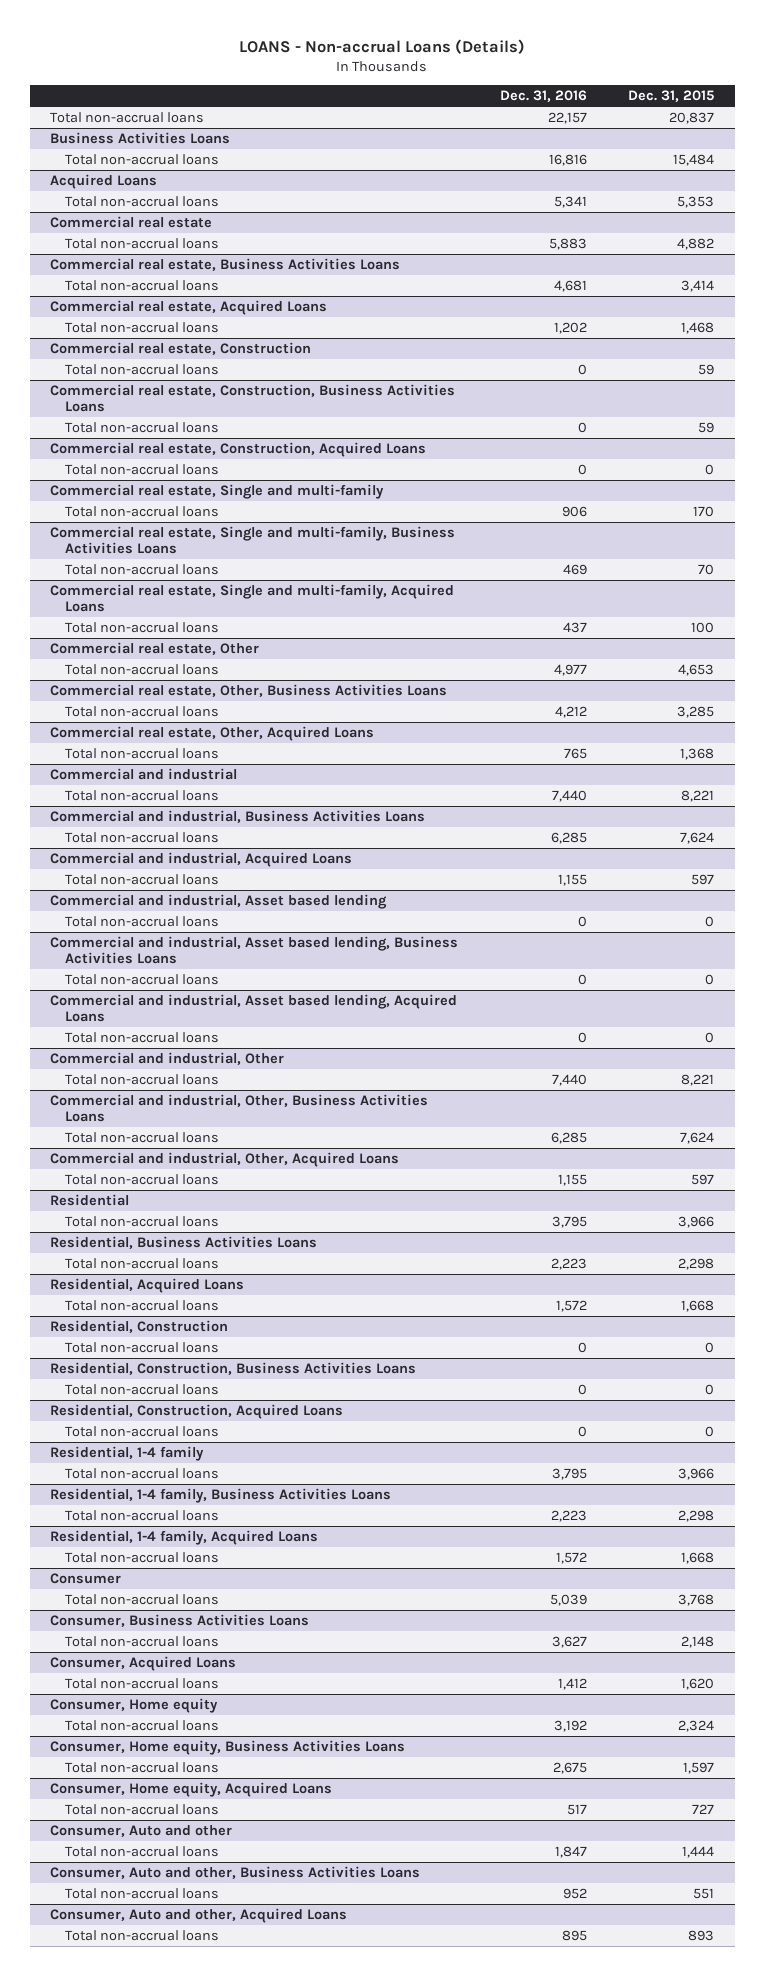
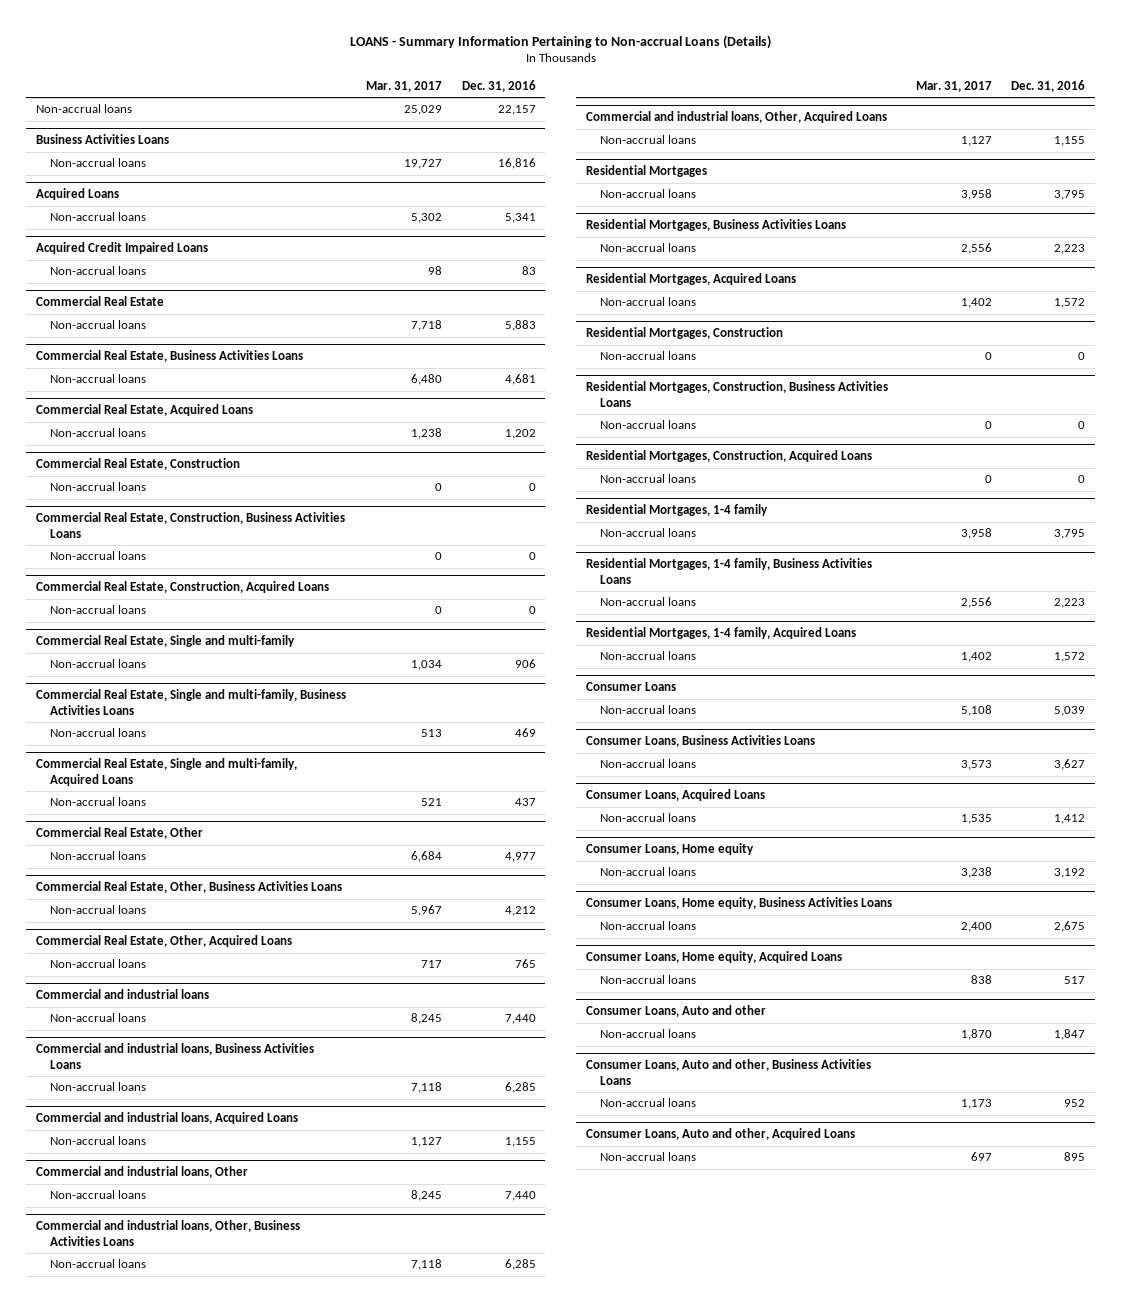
- LOANS - Non-accrual Loans (Details)
+ LOANS - Summary Information Pertaining to Non-accrual Loans (Details)
- | Dec. 31, 2016 | Dec. 31, 2015
+ | Mar. 31, 2017 | Dec. 31, 2016
- Total non-accrual loans | 22,157 | 20,837
+ Non-accrual loans | 25,029 | 22,157
@ Business Activities Loans
- Total non-accrual loans | 16,816 | 15,484
+ Non-accrual loans | 19,727 | 16,816
@ Acquired Loans
- Total non-accrual loans | 5,341 | 5,353
- Commercial real estate
- Total non-accrual loans | 5,883 | 4,882
- Commercial real estate, Business Activities Loans
- Total non-accrual loans | 4,681 | 3,414
- Commercial real estate, Acquired Loans
- Total non-accrual loans | 1,202 | 1,468
- Commercial real estate, Construction
- Total non-accrual loans | 0 | 59
- Commercial real estate, Construction, Business Activities Loans
- Total non-accrual loans | 0 | 59
- Commercial real estate, Construction, Acquired Loans
- Total non-accrual loans | 0 | 0
- Commercial real estate, Single and multi-family
- Total non-accrual loans | 906 | 170
- Commercial real estate, Single and multi-family, Business Activities Loans
- Total non-accrual loans | 469 | 70
- Commercial real estate, Single and multi-family, Acquired Loans
- Total non-accrual loans | 437 | 100
- Commercial real estate, Other
- Total non-accrual loans | 4,977 | 4,653
- Commercial real estate, Other, Business Activities Loans
- Total non-accrual loans | 4,212 | 3,285
- Commercial real estate, Other, Acquired Loans
- Total non-accrual loans | 765 | 1,368
- Commercial and industrial
- Total non-accrual loans | 7,440 | 8,221
- Commercial and industrial, Business Activities Loans
- Total non-accrual loans | 6,285 | 7,624
- Commercial and industrial, Acquired Loans
- Total non-accrual loans | 1,155 | 597
- Commercial and industrial, Asset based lending
- Total non-accrual loans | 0 | 0
- Commercial and industrial, Asset based lending, Business Activities Loans
- Total non-accrual loans | 0 | 0
- Commercial and industrial, Asset based lending, Acquired Loans
- Total non-accrual loans | 0 | 0
- Commercial and industrial, Other
- Total non-accrual loans | 7,440 | 8,221
- Commercial and industrial, Other, Business Activities Loans
- Total non-accrual loans | 6,285 | 7,624
- Commercial and industrial, Other, Acquired Loans
- Total non-accrual loans | 1,155 | 597
- Residential
- Total non-accrual loans | 3,795 | 3,966
- Residential, Business Activities Loans
- Total non-accrual loans | 2,223 | 2,298
- Residential, Acquired Loans
- Total non-accrual loans | 1,572 | 1,668
- Residential, Construction
- Total non-accrual loans | 0 | 0
- Residential, Construction, Business Activities Loans
- Total non-accrual loans | 0 | 0
- Residential, Construction, Acquired Loans
- Total non-accrual loans | 0 | 0
- Residential, 1-4 family
- Total non-accrual loans | 3,795 | 3,966
- Residential, 1-4 family, Business Activities Loans
- Total non-accrual loans | 2,223 | 2,298
- Residential, 1-4 family, Acquired Loans
- Total non-accrual loans | 1,572 | 1,668
- Consumer
- Total non-accrual loans | 5,039 | 3,768
- Consumer, Business Activities Loans
- Total non-accrual loans | 3,627 | 2,148
- Consumer, Acquired Loans
- Total non-accrual loans | 1,412 | 1,620
- Consumer, Home equity
- Total non-accrual loans | 3,192 | 2,324
- Consumer, Home equity, Business Activities Loans
- Total non-accrual loans | 2,675 | 1,597
- Consumer, Home equity, Acquired Loans
- Total non-accrual loans | 517 | 727
- Consumer, Auto and other
- Total non-accrual loans | 1,847 | 1,444
- Consumer, Auto and other, Business Activities Loans
- Total non-accrual loans | 952 | 551
- Consumer, Auto and other, Acquired Loans
- Total non-accrual loans | 895 | 893
@ Acquired Loans
+ Non-accrual loans | 5,302 | 5,341
+ Acquired Credit Impaired Loans
+ Non-accrual loans | 98 | 83
+ Commercial Real Estate
+ Non-accrual loans | 7,718 | 5,883
+ Commercial Real Estate, Business Activities Loans
+ Non-accrual loans | 6,480 | 4,681
+ Commercial Real Estate, Acquired Loans
+ Non-accrual loans | 1,238 | 1,202
+ Commercial Real Estate, Construction
+ Non-accrual loans | 0 | 0
+ Commercial Real Estate, Construction, Business Activities Loans
+ Non-accrual loans | 0 | 0
+ Commercial Real Estate, Construction, Acquired Loans
+ Non-accrual loans | 0 | 0
+ Commercial Real Estate, Single and multi-family
+ Non-accrual loans | 1,034 | 906
+ Commercial Real Estate, Single and multi-family, Business Activities Loans
+ Non-accrual loans | 513 | 469
+ Commercial Real Estate, Single and multi-family, Acquired Loans
+ Non-accrual loans | 521 | 437
+ Commercial Real Estate, Other
+ Non-accrual loans | 6,684 | 4,977
+ Commercial Real Estate, Other, Business Activities Loans
+ Non-accrual loans | 5,967 | 4,212
+ Commercial Real Estate, Other, Acquired Loans
+ Non-accrual loans | 717 | 765
+ Commercial and industrial loans
+ Non-accrual loans | 8,245 | 7,440
+ Commercial and industrial loans, Business Activities Loans
+ Non-accrual loans | 7,118 | 6,285
+ Commercial and industrial loans, Acquired Loans
+ Non-accrual loans | 1,127 | 1,155
+ Commercial and industrial loans, Other
+ Non-accrual loans | 8,245 | 7,440
+ Commercial and industrial loans, Other, Business Activities Loans
+ Non-accrual loans | 7,118 | 6,285
+ Commercial and industrial loans, Other, Acquired Loans
+ Non-accrual loans | 1,127 | 1,155
+ Residential Mortgages
+ Non-accrual loans | 3,958 | 3,795
+ Residential Mortgages, Business Activities Loans
+ Non-accrual loans | 2,556 | 2,223
+ Residential Mortgages, Acquired Loans
+ Non-accrual loans | 1,402 | 1,572
+ Residential Mortgages, Construction
+ Non-accrual loans | 0 | 0
+ Residential Mortgages, Construction, Business Activities Loans
+ Non-accrual loans | 0 | 0
+ Residential Mortgages, Construction, Acquired Loans
+ Non-accrual loans | 0 | 0
+ Residential Mortgages, 1-4 family
+ Non-accrual loans | 3,958 | 3,795
+ Residential Mortgages, 1-4 family, Business Activities Loans
+ Non-accrual loans | 2,556 | 2,223
+ Residential Mortgages, 1-4 family, Acquired Loans
+ Non-accrual loans | 1,402 | 1,572
+ Consumer Loans
+ Non-accrual loans | 5,108 | 5,039
+ Consumer Loans, Business Activities Loans
+ Non-accrual loans | 3,573 | 3,627
+ Consumer Loans, Acquired Loans
+ Non-accrual loans | 1,535 | 1,412
+ Consumer Loans, Home equity
+ Non-accrual loans | 3,238 | 3,192
+ Consumer Loans, Home equity, Business Activities Loans
+ Non-accrual loans | 2,400 | 2,675
+ Consumer Loans, Home equity, Acquired Loans
+ Non-accrual loans | 838 | 517
+ Consumer Loans, Auto and other
+ Non-accrual loans | 1,870 | 1,847
+ Consumer Loans, Auto and other, Business Activities Loans
+ Non-accrual loans | 1,173 | 952
+ Consumer Loans, Auto and other, Acquired Loans
+ Non-accrual loans | 697 | 895

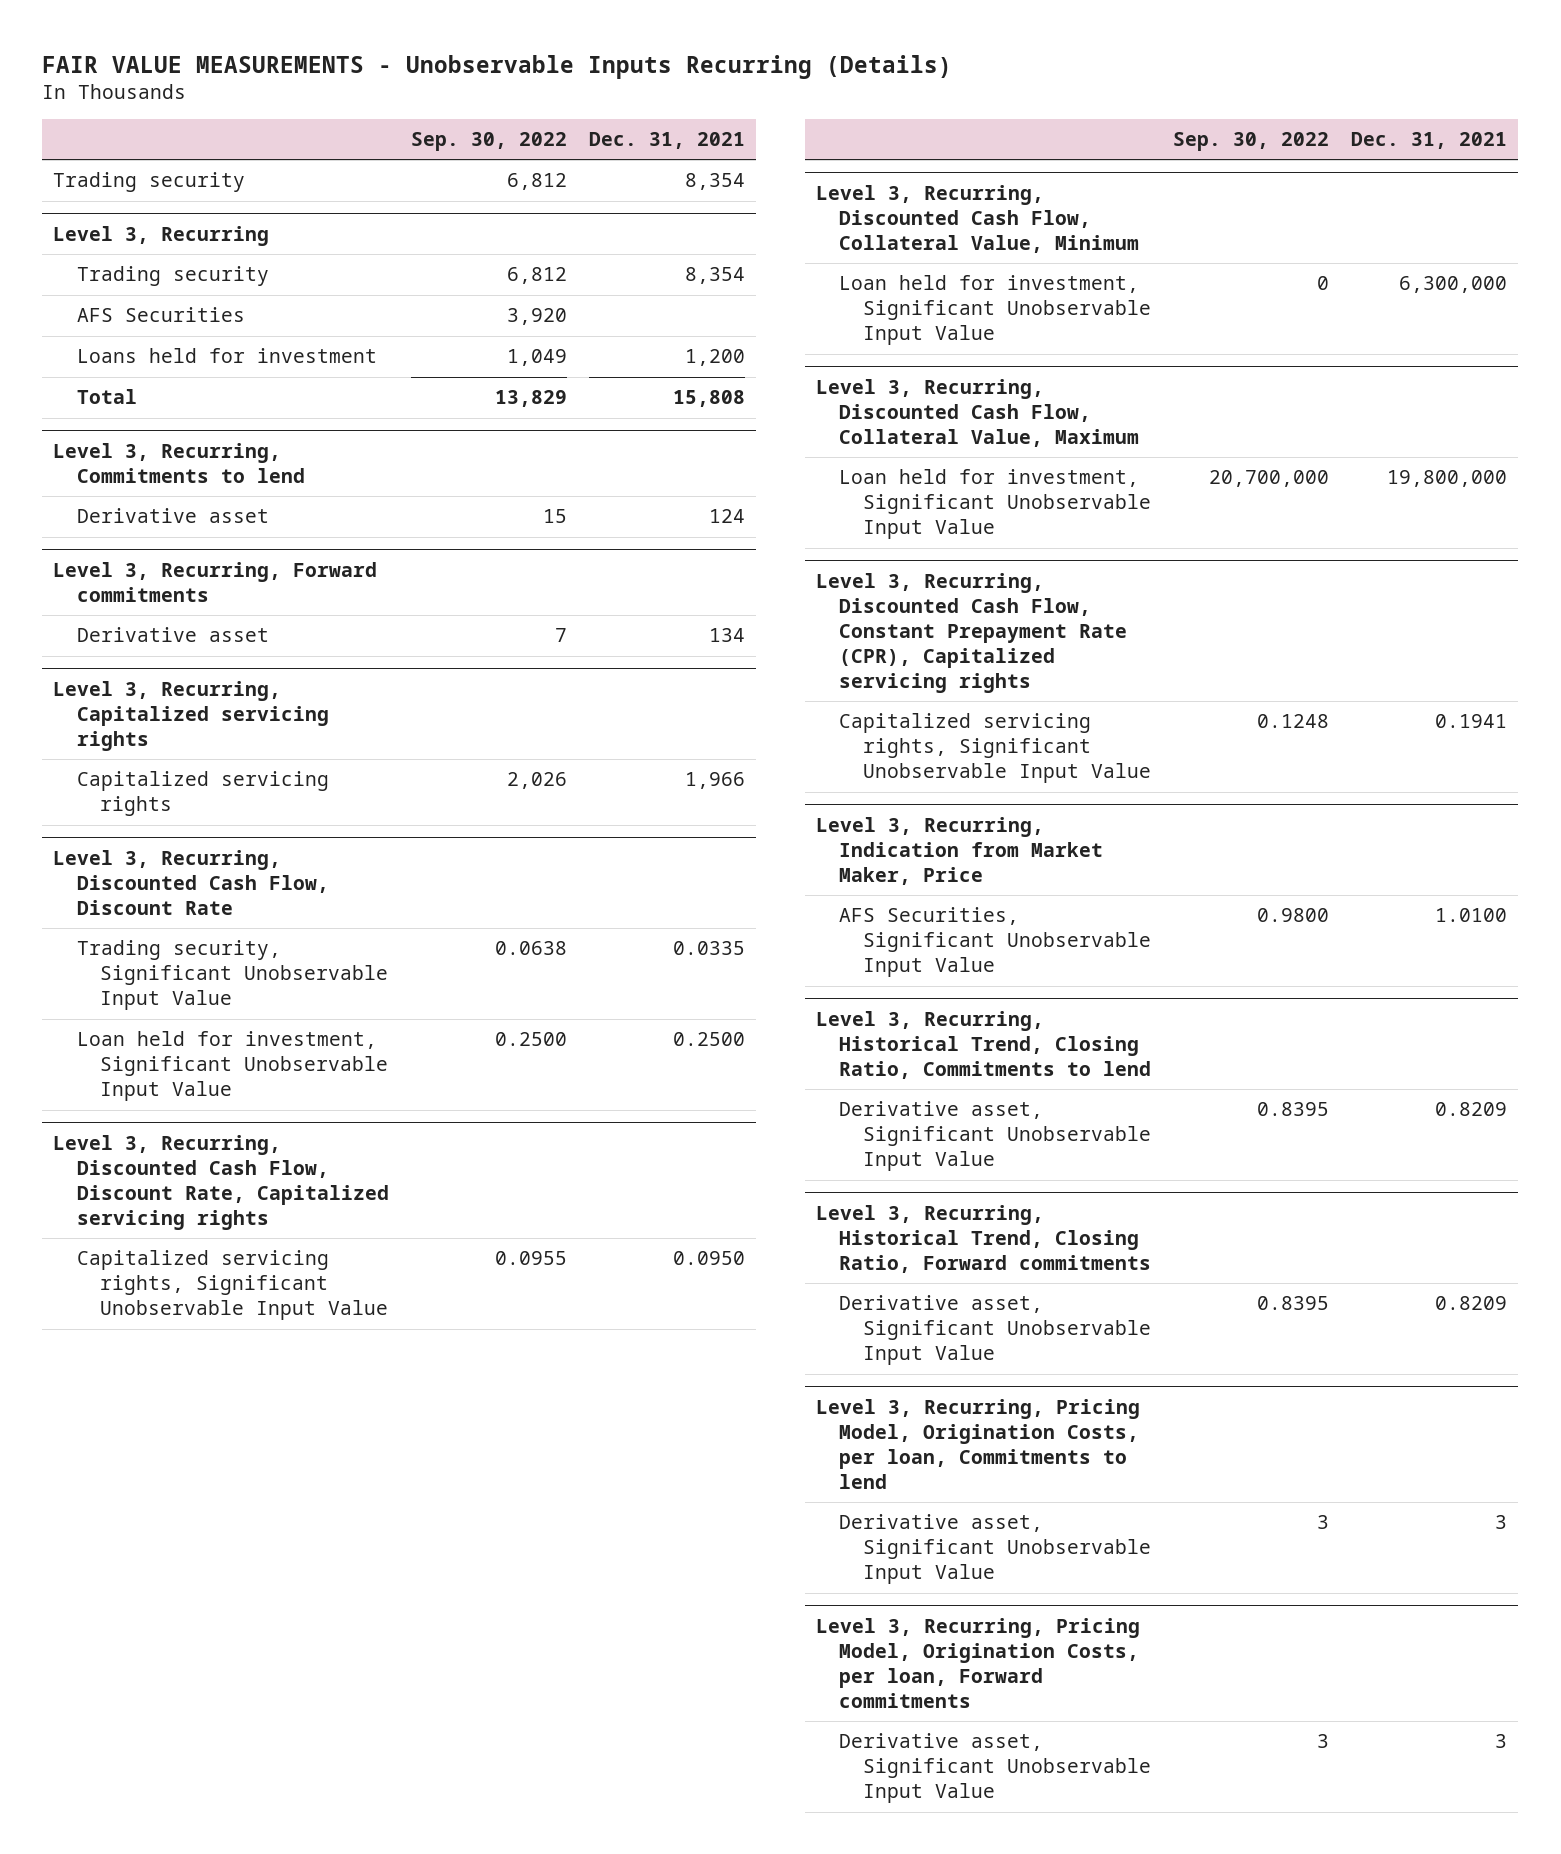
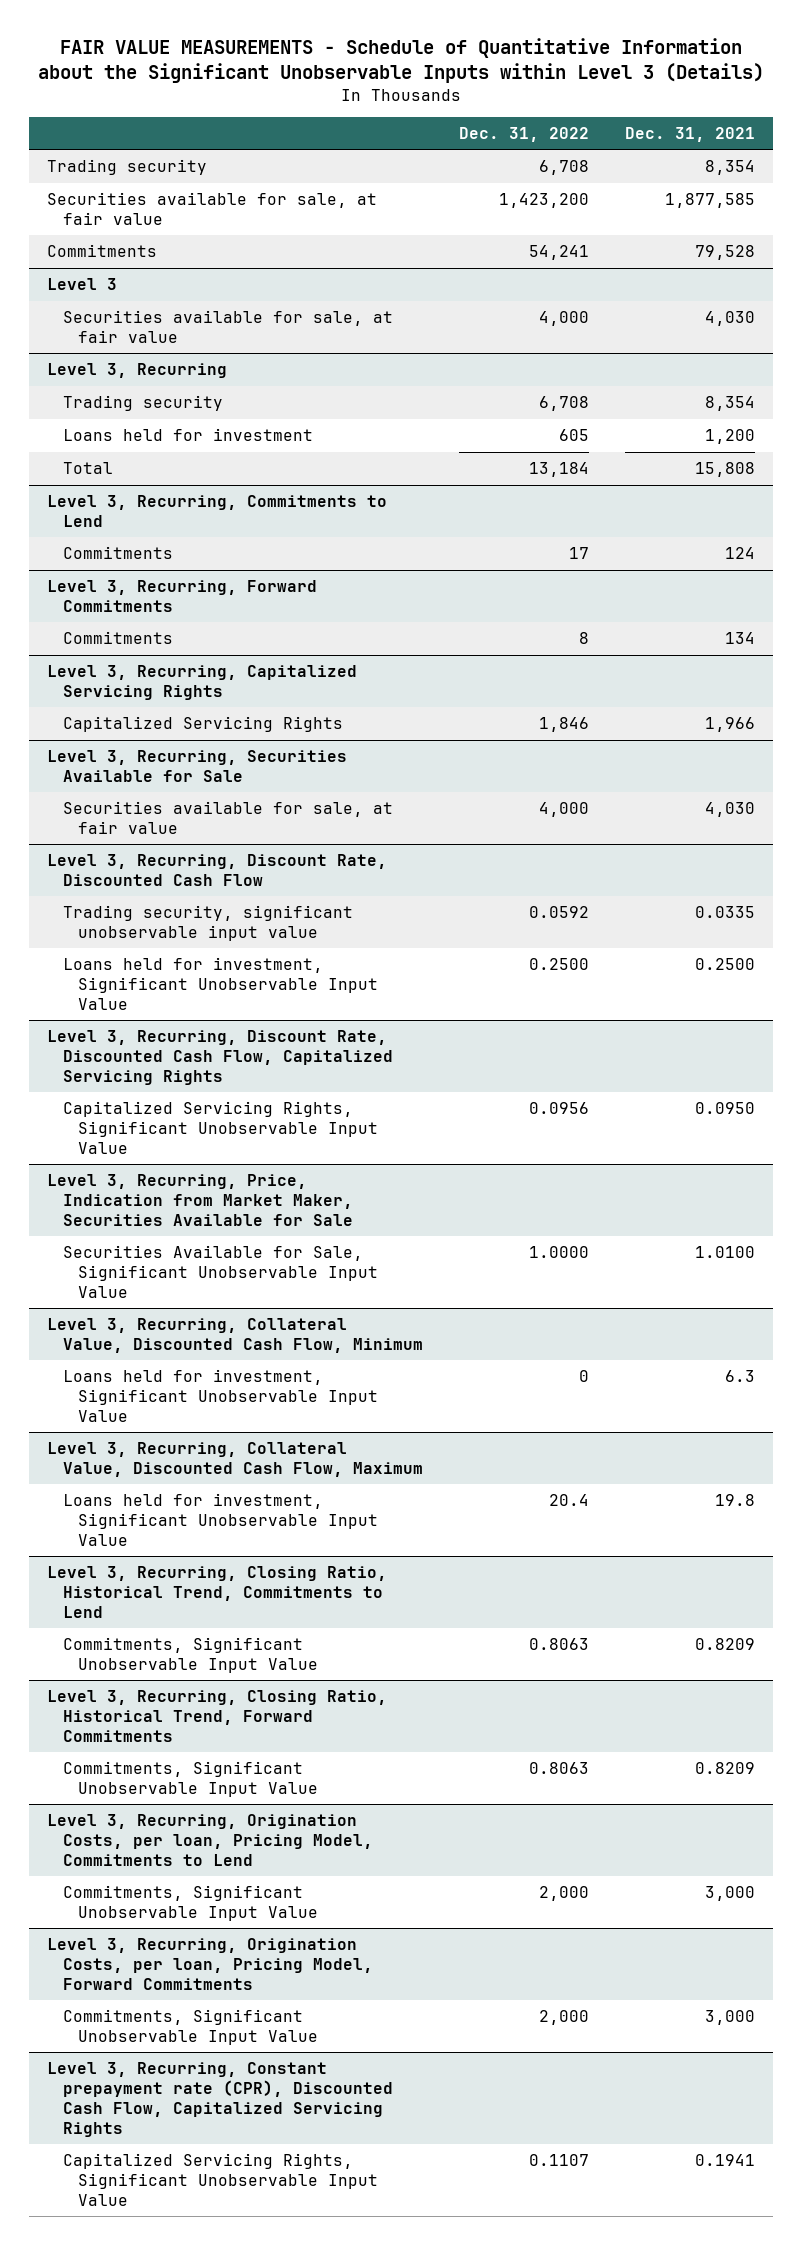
- FAIR VALUE MEASUREMENTS - Unobservable Inputs Recurring (Details)
+ FAIR VALUE MEASUREMENTS - Schedule of Quantitative Information about the Significant Unobservable Inputs within Level 3 (Details)
- | Sep. 30, 2022 | Dec. 31, 2021
+ | Dec. 31, 2022 | Dec. 31, 2021
+ Securities available for sale, at fair value | 1,423,200 | 1,877,585
+ Commitments | 54,241 | 79,528
+ Level 3
+ Securities available for sale, at fair value | 4,000 | 4,030
@ Level 3, Recurring
- AFS Securities | 3,920 |
- Level 3, Recurring, Commitments to lend
- Derivative asset | 15 | 124
- Level 3, Recurring, Forward commitments
- Derivative asset | 7 | 134
- Level 3, Recurring, Capitalized servicing rights
- Capitalized servicing rights | 2,026 | 1,966
- Level 3, Recurring, Discounted Cash Flow, Discount Rate
- Trading security, Significant Unobservable Input Value | 0.0638 | 0.0335
- Loan held for investment, Significant Unobservable Input Value | 0.2500 | 0.2500
- Level 3, Recurring, Discounted Cash Flow, Discount Rate, Capitalized servicing rights
- Capitalized servicing rights, Significant Unobservable Input Value | 0.0955 | 0.0950
- Level 3, Recurring, Discounted Cash Flow, Collateral Value, Minimum
- Loan held for investment, Significant Unobservable Input Value | 0 | 6,300,000
- Level 3, Recurring, Discounted Cash Flow, Collateral Value, Maximum
- Loan held for investment, Significant Unobservable Input Value | 20,700,000 | 19,800,000
- Level 3, Recurring, Discounted Cash Flow, Constant Prepayment Rate (CPR), Capitalized servicing rights
- Capitalized servicing rights, Significant Unobservable Input Value | 0.1248 | 0.1941
- Level 3, Recurring, Indication from Market Maker, Price
- AFS Securities, Significant Unobservable Input Value | 0.9800 | 1.0100
- Level 3, Recurring, Historical Trend, Closing Ratio, Commitments to lend
- Derivative asset, Significant Unobservable Input Value | 0.8395 | 0.8209
- Level 3, Recurring, Historical Trend, Closing Ratio, Forward commitments
- Derivative asset, Significant Unobservable Input Value | 0.8395 | 0.8209
- Level 3, Recurring, Pricing Model, Origination Costs, per loan, Commitments to lend
- Derivative asset, Significant Unobservable Input Value | 3 | 3
- Level 3, Recurring, Pricing Model, Origination Costs, per loan, Forward commitments
- Derivative asset, Significant Unobservable Input Value | 3 | 3
+ Level 3, Recurring, Commitments to Lend
+ Commitments | 17 | 124
+ Level 3, Recurring, Forward Commitments
+ Commitments | 8 | 134
+ Level 3, Recurring, Capitalized Servicing Rights
+ Capitalized Servicing Rights | 1,846 | 1,966
+ Level 3, Recurring, Securities Available for Sale
+ Securities available for sale, at fair value | 4,000 | 4,030
+ Level 3, Recurring, Discount Rate, Discounted Cash Flow
+ Trading security, significant unobservable input value | 0.0592 | 0.0335
+ Loans held for investment, Significant Unobservable Input Value | 0.2500 | 0.2500
+ Level 3, Recurring, Discount Rate, Discounted Cash Flow, Capitalized Servicing Rights
+ Capitalized Servicing Rights, Significant Unobservable Input Value | 0.0956 | 0.0950
+ Level 3, Recurring, Price, Indication from Market Maker, Securities Available for Sale
+ Securities Available for Sale, Significant Unobservable Input Value | 1.0000 | 1.0100
+ Level 3, Recurring, Collateral Value, Discounted Cash Flow, Minimum
+ Loans held for investment, Significant Unobservable Input Value | 0 | 6.3
+ Level 3, Recurring, Collateral Value, Discounted Cash Flow, Maximum
+ Loans held for investment, Significant Unobservable Input Value | 20.4 | 19.8
+ Level 3, Recurring, Closing Ratio, Historical Trend, Commitments to Lend
+ Commitments, Significant Unobservable Input Value | 0.8063 | 0.8209
+ Level 3, Recurring, Closing Ratio, Historical Trend, Forward Commitments
+ Commitments, Significant Unobservable Input Value | 0.8063 | 0.8209
+ Level 3, Recurring, Origination Costs, per loan, Pricing Model, Commitments to Lend
+ Commitments, Significant Unobservable Input Value | 2,000 | 3,000
+ Level 3, Recurring, Origination Costs, per loan, Pricing Model, Forward Commitments
+ Commitments, Significant Unobservable Input Value | 2,000 | 3,000
+ Level 3, Recurring, Constant prepayment rate (CPR), Discounted Cash Flow, Capitalized Servicing Rights
+ Capitalized Servicing Rights, Significant Unobservable Input Value | 0.1107 | 0.1941

